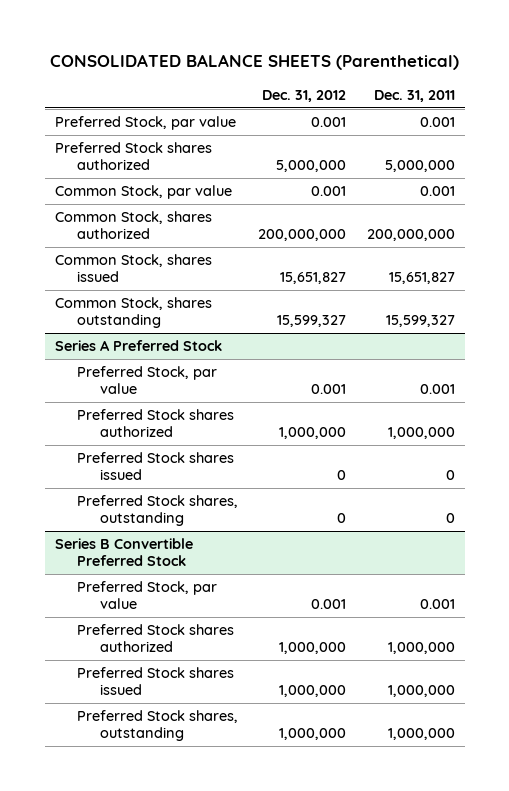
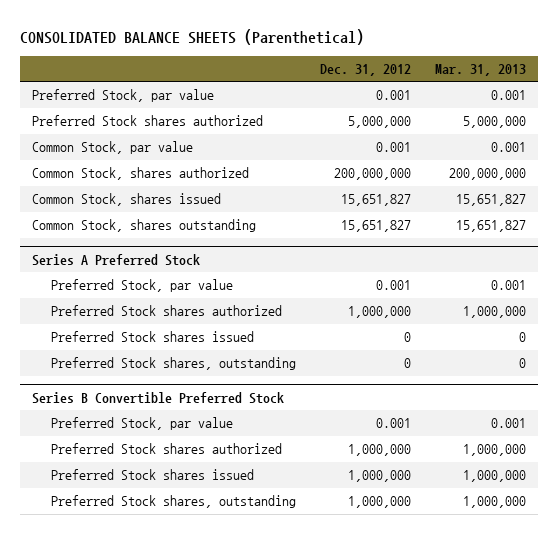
- | Dec. 31, 2012 | Dec. 31, 2011
+ | Dec. 31, 2012 | Mar. 31, 2013
- Common Stock, shares outstanding | 15,599,327 | 15,599,327
+ Common Stock, shares outstanding | 15,651,827 | 15,651,827

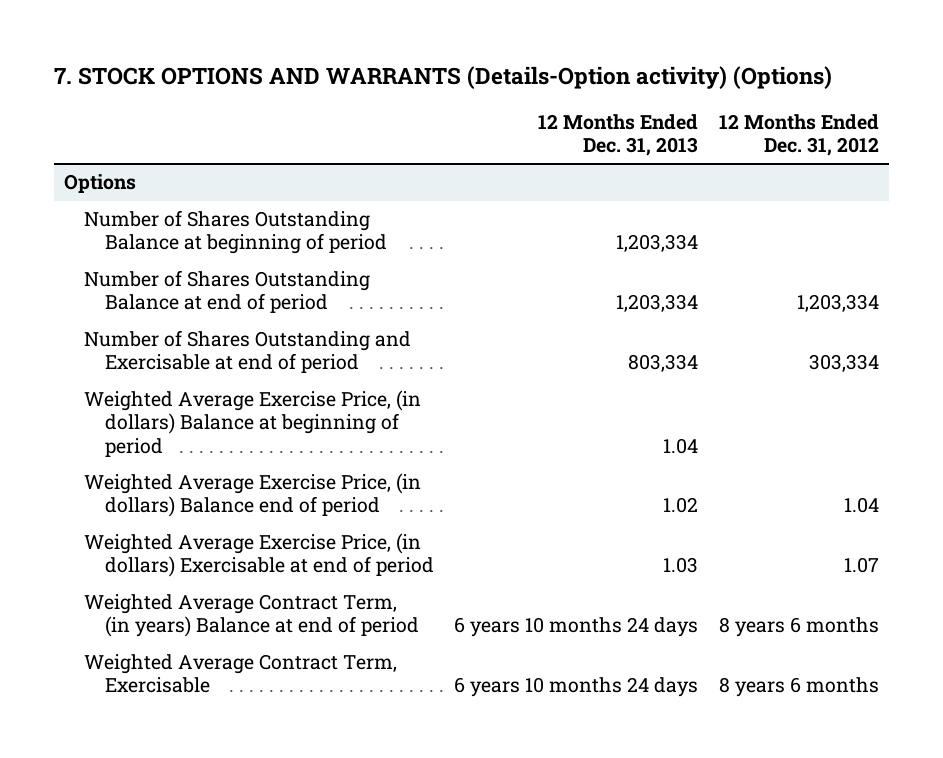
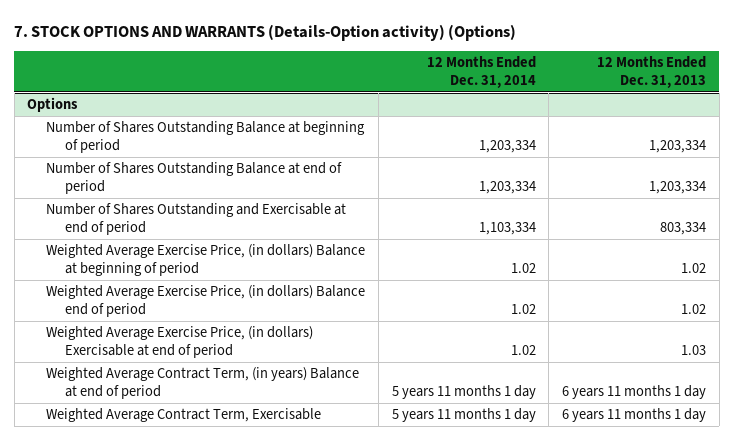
- | 12 Months Ended Dec. 31, 2013 | 12 Months Ended Dec. 31, 2012
+ | 12 Months Ended Dec. 31, 2014 | 12 Months Ended Dec. 31, 2013
@ Options
- Weighted Average Exercise Price, (in dollars) Balance at beginning of period | 1.04 |
+ Weighted Average Exercise Price, (in dollars) Balance at beginning of period | 1.02 | 1.02
- Weighted Average Contract Term, (in years) Balance at end of period | 6 years 10 months 24 days | 8 years 6 months
- Weighted Average Contract Term, Exercisable | 6 years 10 months 24 days | 8 years 6 months
+ Weighted Average Contract Term, (in years) Balance at end of period | 5 years 11 months 1 day | 6 years 11 months 1 day
+ Weighted Average Contract Term, Exercisable | 5 years 11 months 1 day | 6 years 11 months 1 day

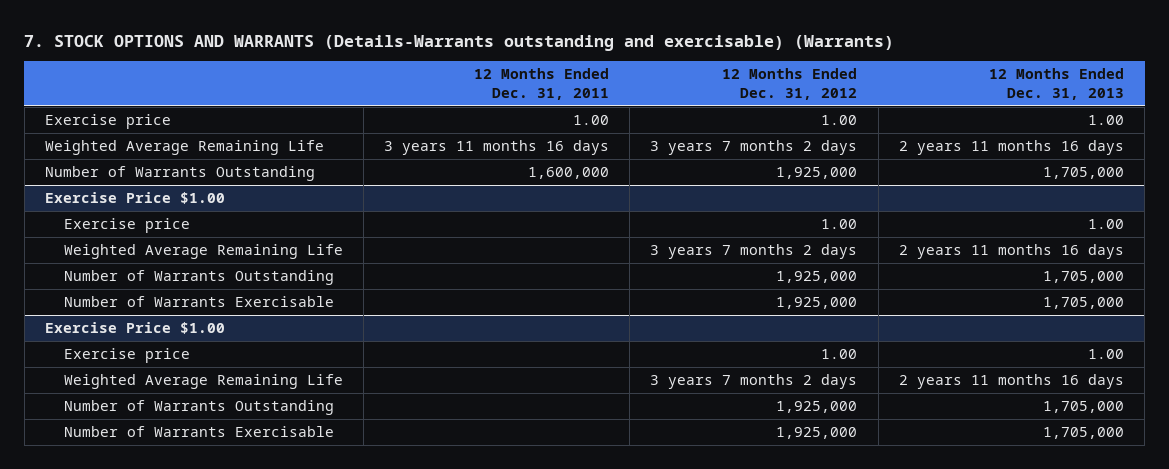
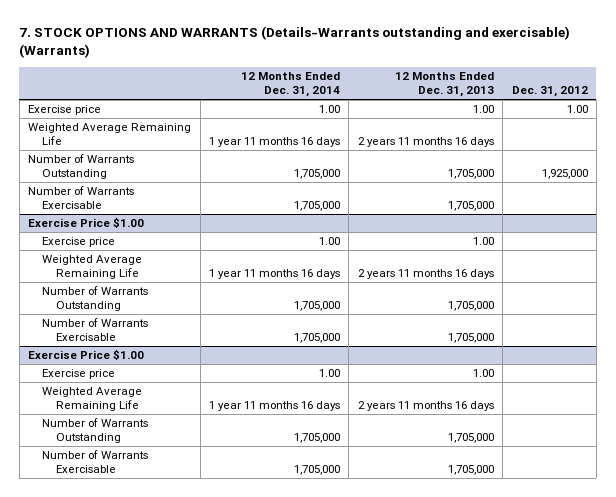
- | 12 Months Ended Dec. 31, 2011 | 12 Months Ended Dec. 31, 2012 | 12 Months Ended Dec. 31, 2013
+ | 12 Months Ended Dec. 31, 2014 | 12 Months Ended Dec. 31, 2013 | Dec. 31, 2012
+ Number of Warrants Exercisable | 1,705,000 | 1,705,000 |

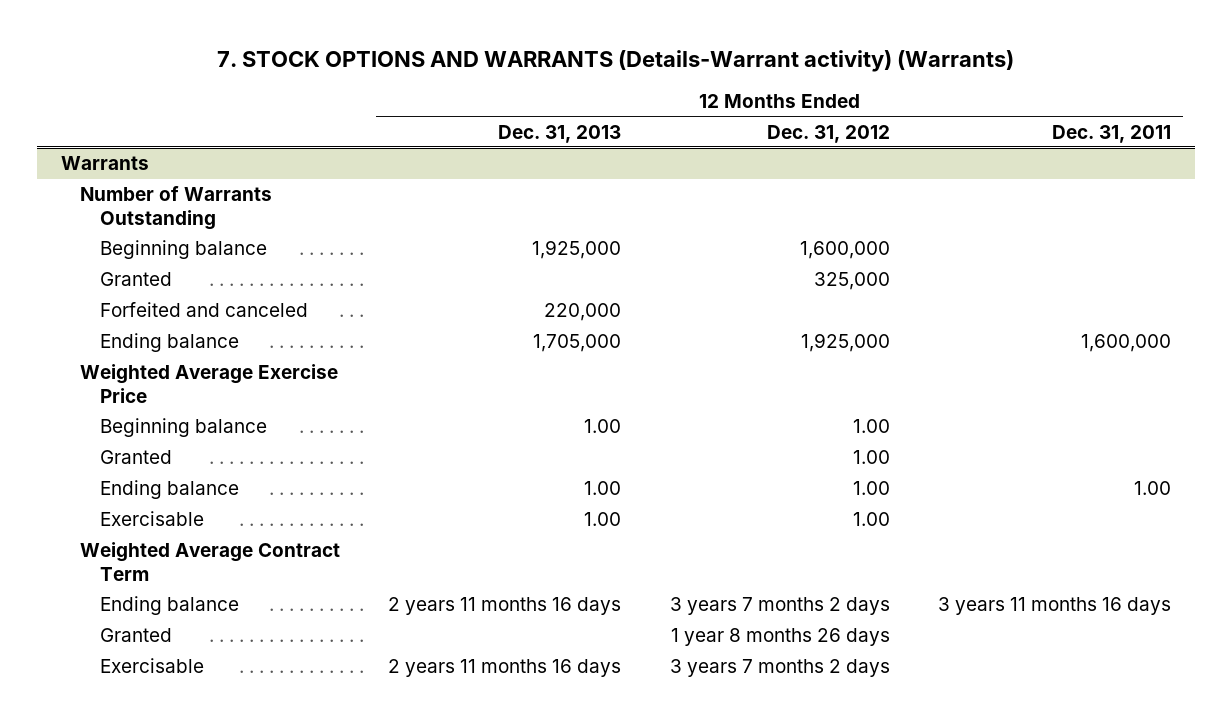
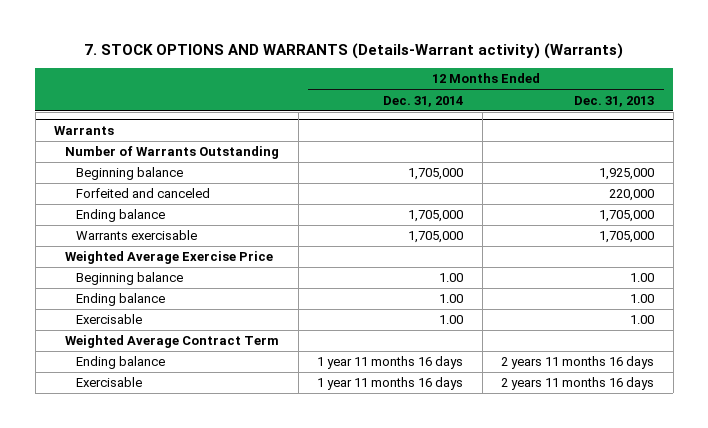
- | 12 Months Ended Dec. 31, 2013 | 12 Months Ended Dec. 31, 2012 | 12 Months Ended Dec. 31, 2011
+ | 12 Months Ended Dec. 31, 2014 | 12 Months Ended Dec. 31, 2013
@ Warrants
- Granted | | 325,000 |
+ Warrants exercisable | 1,705,000 | 1,705,000
- Granted | | 1.00 |
- Granted | | 1 year 8 months 26 days |

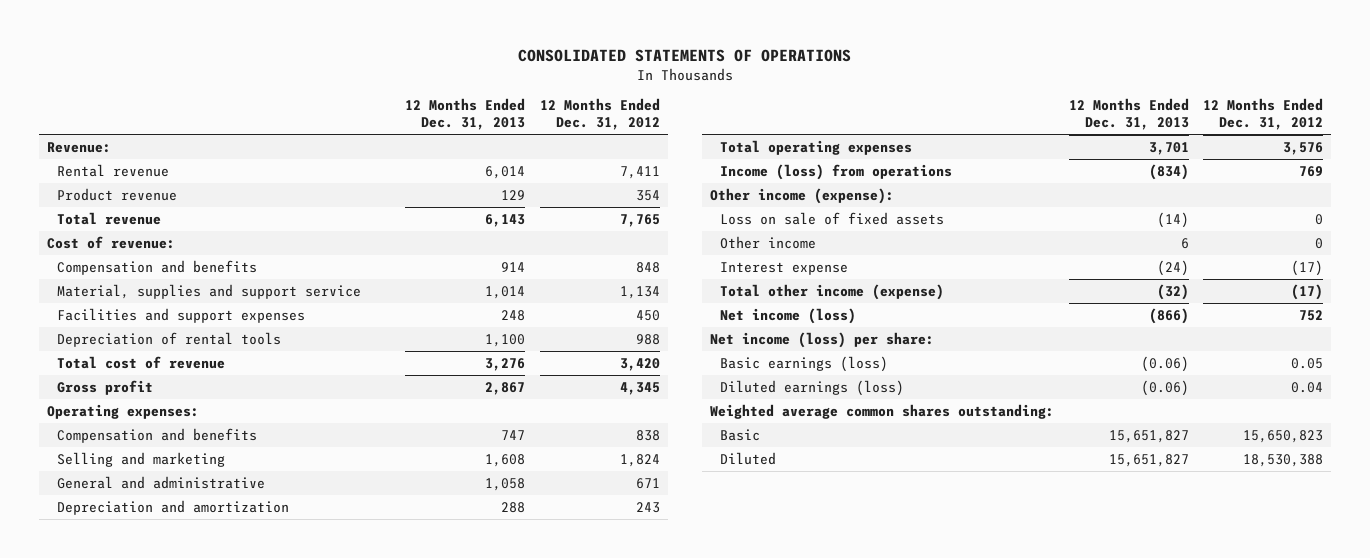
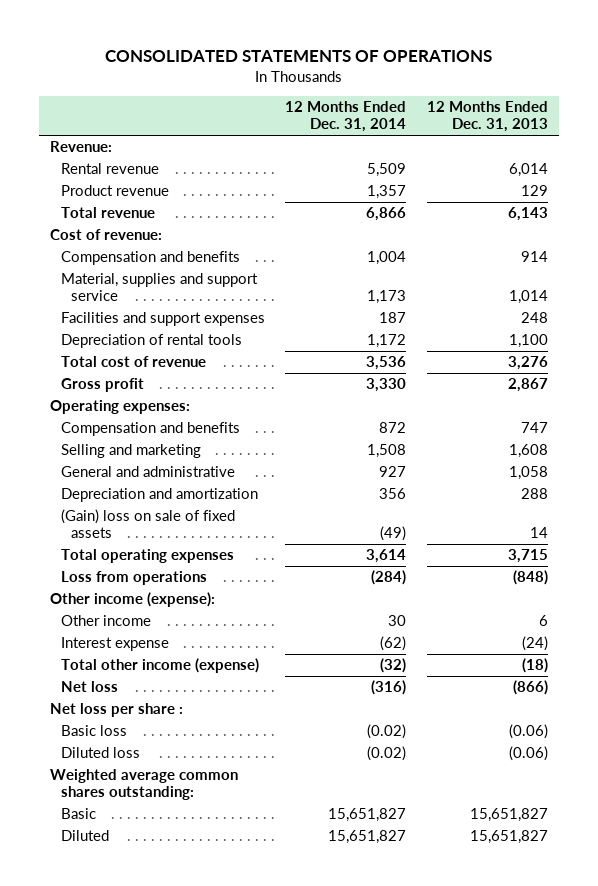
- | 12 Months Ended Dec. 31, 2013 | 12 Months Ended Dec. 31, 2012
+ | 12 Months Ended Dec. 31, 2014 | 12 Months Ended Dec. 31, 2013
- Total operating expenses | 3,701 | 3,576
- Income (loss) from operations | (834) | 769
+ (Gain) loss on sale of fixed assets | (49) | 14
+ Total operating expenses | 3,614 | 3,715
+ Loss from operations | (284) | (848)
- Loss on sale of fixed assets | (14) | 0
- Total other income (expense) | (32) | (17)
- Net income (loss) | (866) | 752
- Net income (loss) per share:
- Basic earnings (loss) | (0.06) | 0.05
- Diluted earnings (loss) | (0.06) | 0.04
+ Total other income (expense) | (32) | (18)
+ Net loss | (316) | (866)
+ Net loss per share :
+ Basic loss | (0.02) | (0.06)
+ Diluted loss | (0.02) | (0.06)

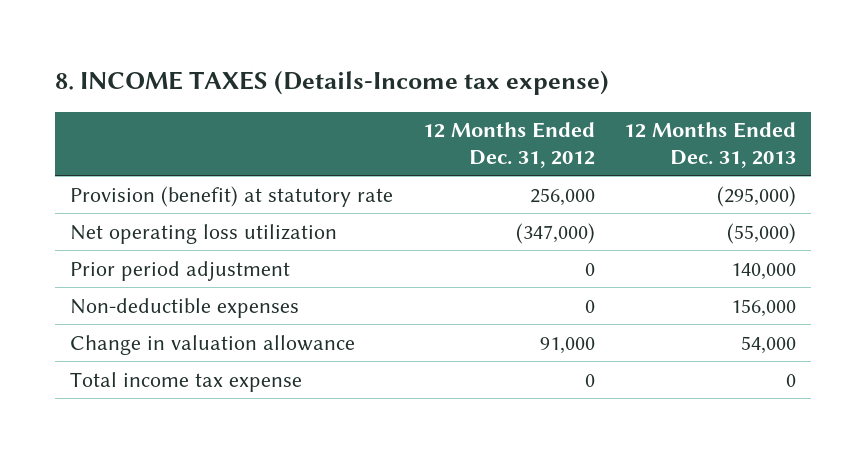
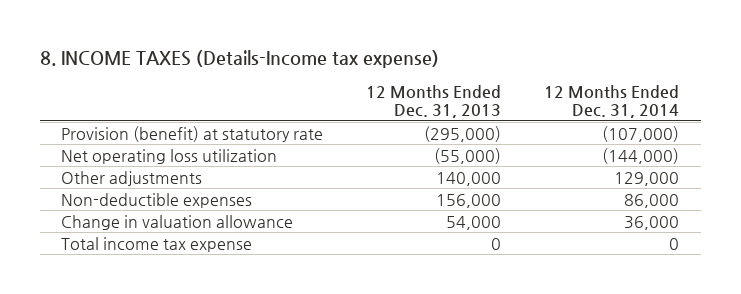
- | 12 Months Ended Dec. 31, 2012 | 12 Months Ended Dec. 31, 2013
+ | 12 Months Ended Dec. 31, 2013 | 12 Months Ended Dec. 31, 2014
- Prior period adjustment | 0 | 140,000
+ Other adjustments | 140,000 | 129,000

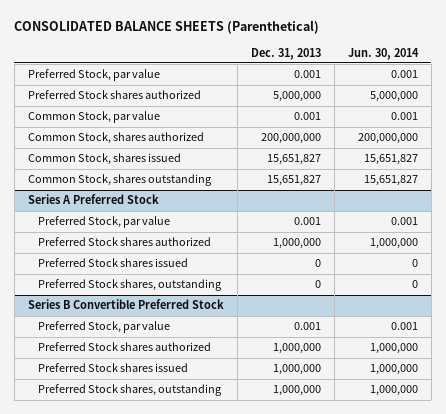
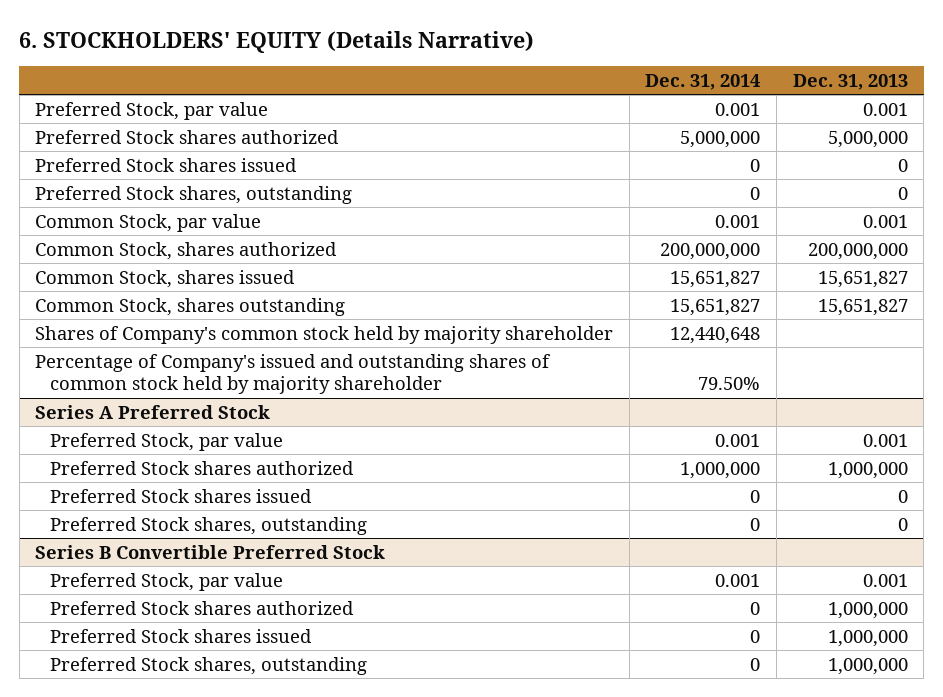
- CONSOLIDATED BALANCE SHEETS (Parenthetical)
+ 6. STOCKHOLDERS' EQUITY (Details Narrative)
- | Dec. 31, 2013 | Jun. 30, 2014
+ | Dec. 31, 2014 | Dec. 31, 2013
+ Preferred Stock shares issued | 0 | 0
+ Preferred Stock shares, outstanding | 0 | 0
+ Shares of Company's common stock held by majority shareholder | 12,440,648 |
+ Percentage of Company's issued and outstanding shares of common stock held by majority shareholder | 79.50% |

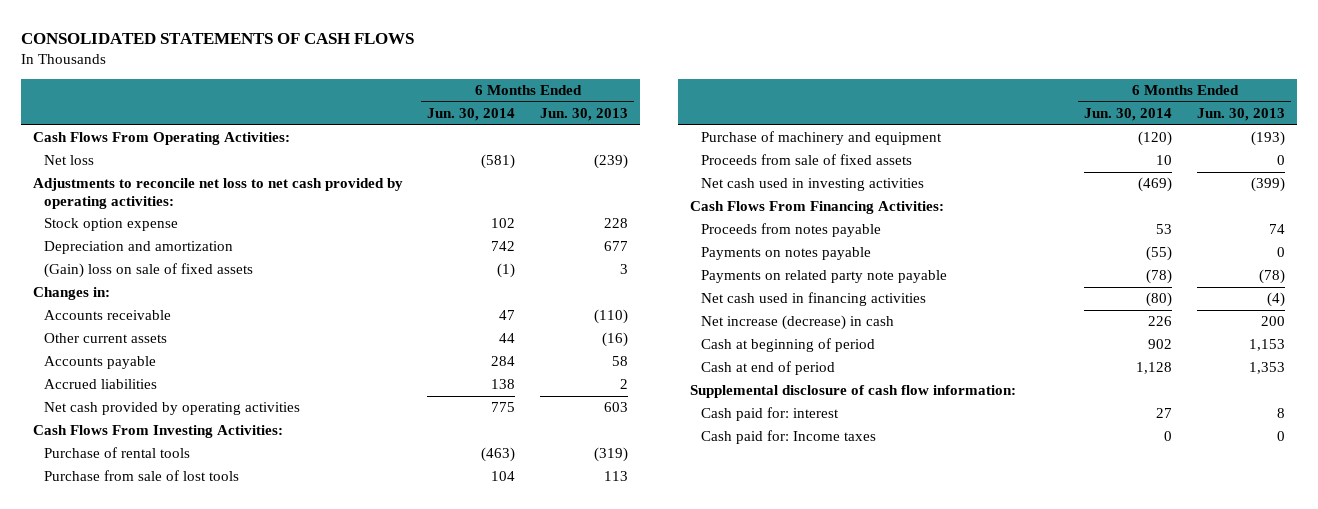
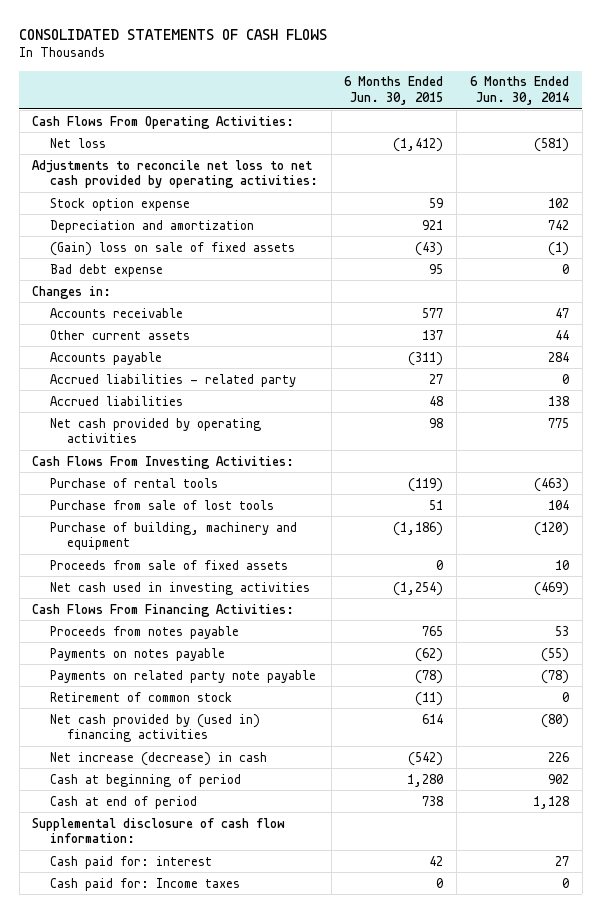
- | 6 Months Ended Jun. 30, 2014 | 6 Months Ended Jun. 30, 2013
+ | 6 Months Ended Jun. 30, 2015 | 6 Months Ended Jun. 30, 2014
+ Bad debt expense | 95 | 0
+ Accrued liabilities - related party | 27 | 0
- Purchase of machinery and equipment | (120) | (193)
+ Purchase of building, machinery and equipment | (1,186) | (120)
- Net cash used in financing activities | (80) | (4)
+ Retirement of common stock | (11) | 0
+ Net cash provided by (used in) financing activities | 614 | (80)

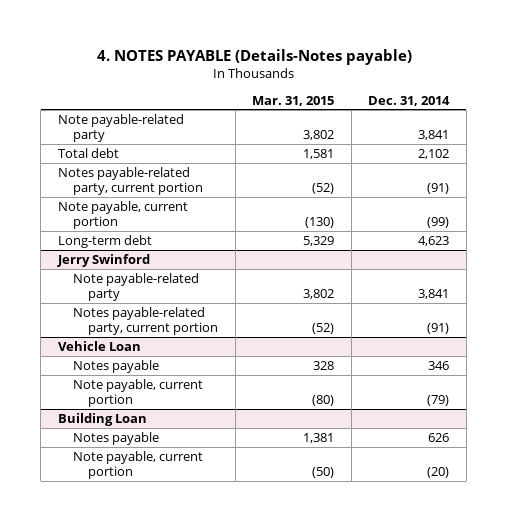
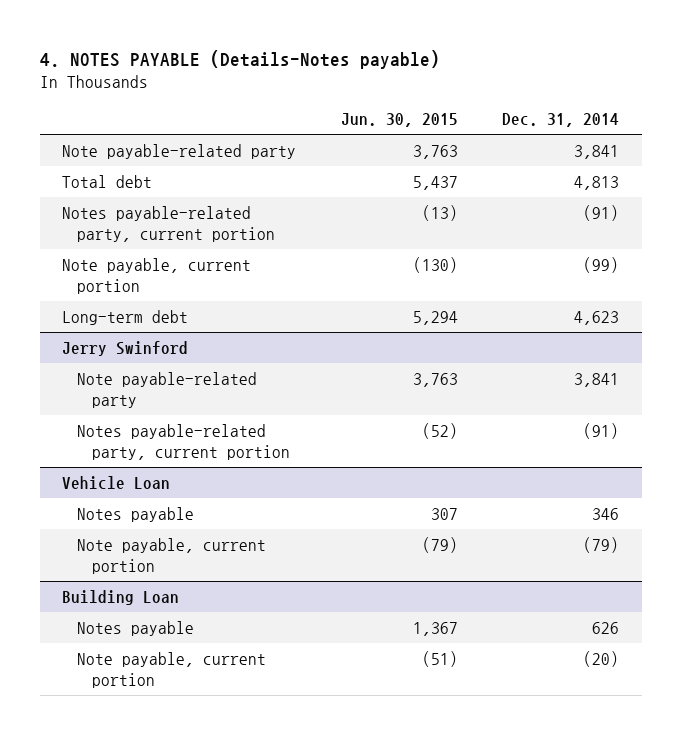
- | Mar. 31, 2015 | Dec. 31, 2014
+ | Jun. 30, 2015 | Dec. 31, 2014
- Total debt | 1,581 | 2,102
+ Total debt | 5,437 | 4,813

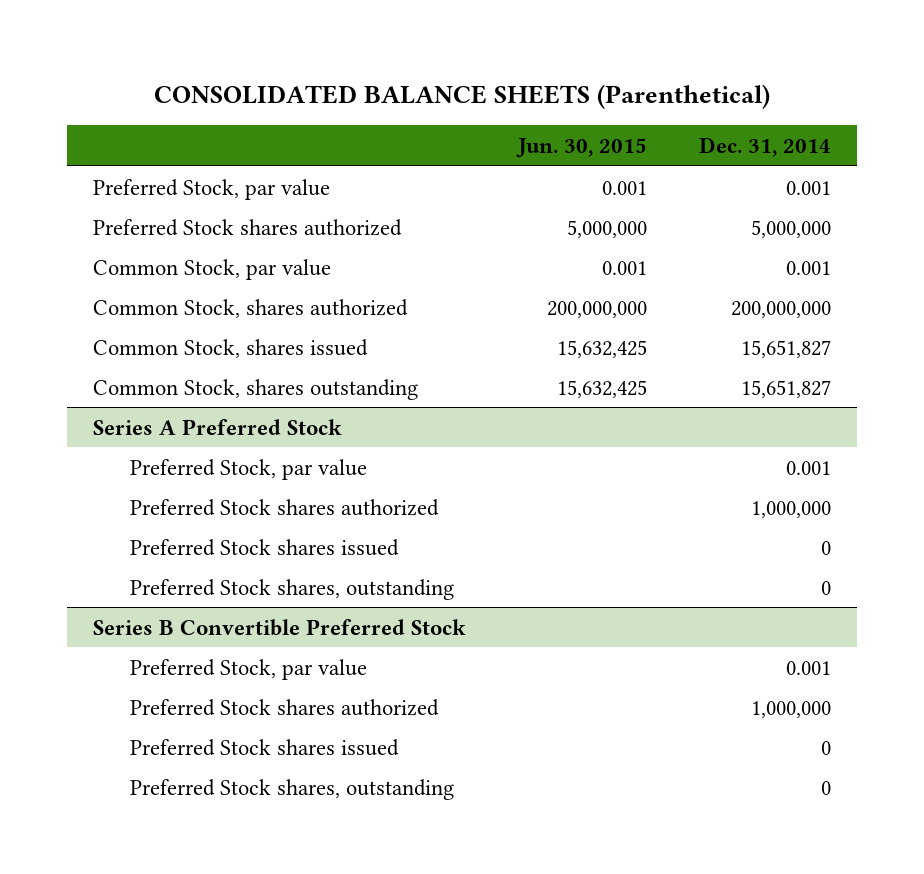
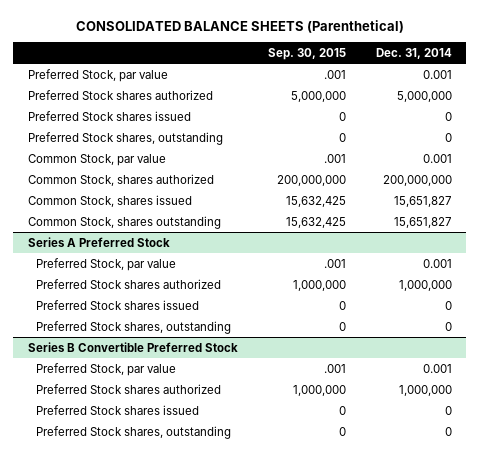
- | Jun. 30, 2015 | Dec. 31, 2014
+ | Sep. 30, 2015 | Dec. 31, 2014
+ Preferred Stock shares issued | 0 | 0
+ Preferred Stock shares, outstanding | 0 | 0

